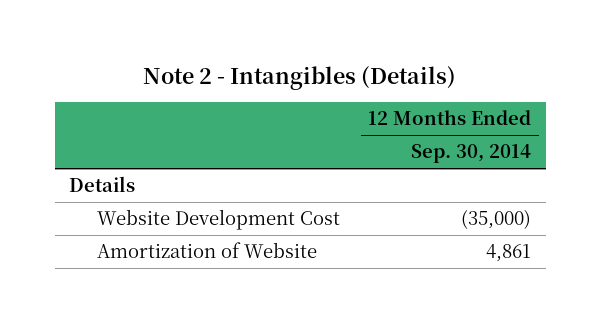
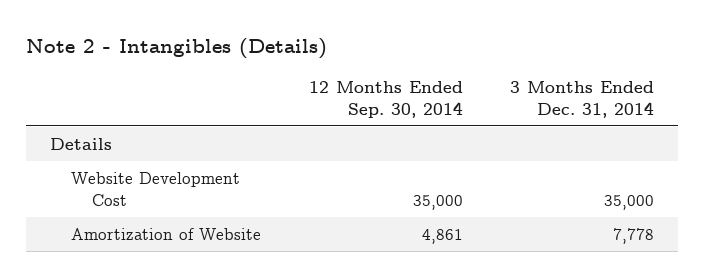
- | 12 Months Ended Sep. 30, 2014
+ | 12 Months Ended Sep. 30, 2014 | 3 Months Ended Dec. 31, 2014
- Website Development Cost | (35,000)
+ Website Development Cost | 35,000 | 35,000

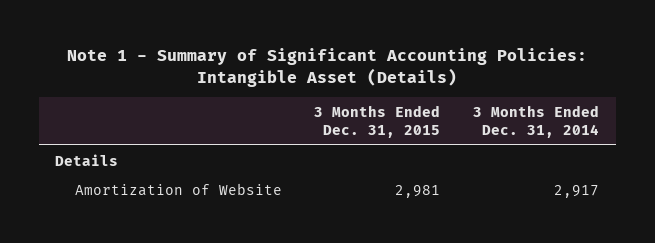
- Note 2 - Intangibles (Details)
+ Note 1 - Summary of Significant Accounting Policies: Intangible Asset (Details)
- | 12 Months Ended Sep. 30, 2014 | 3 Months Ended Dec. 31, 2014
+ | 3 Months Ended Dec. 31, 2015 | 3 Months Ended Dec. 31, 2014
- Website Development Cost | 35,000 | 35,000
- Amortization of Website | 4,861 | 7,778
+ Amortization of Website | 2,981 | 2,917

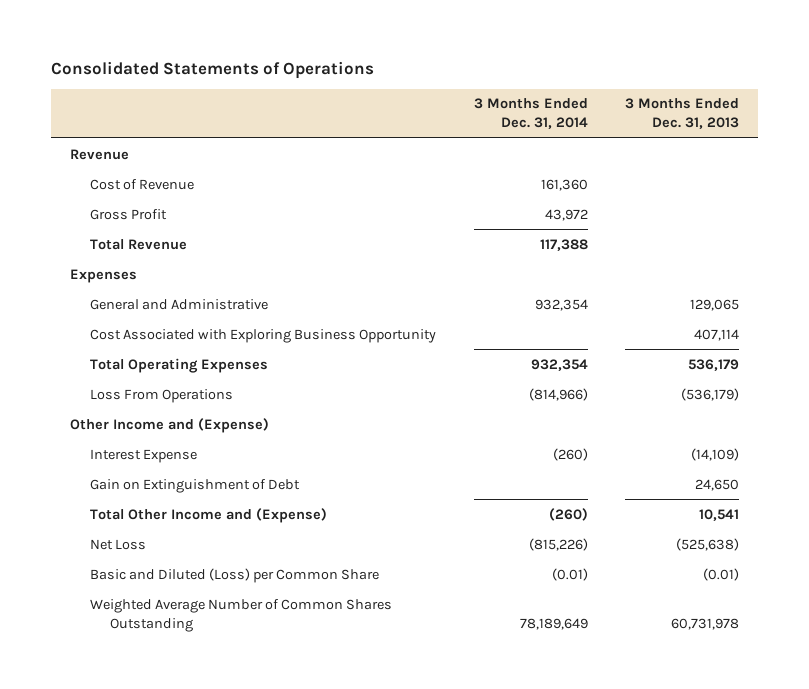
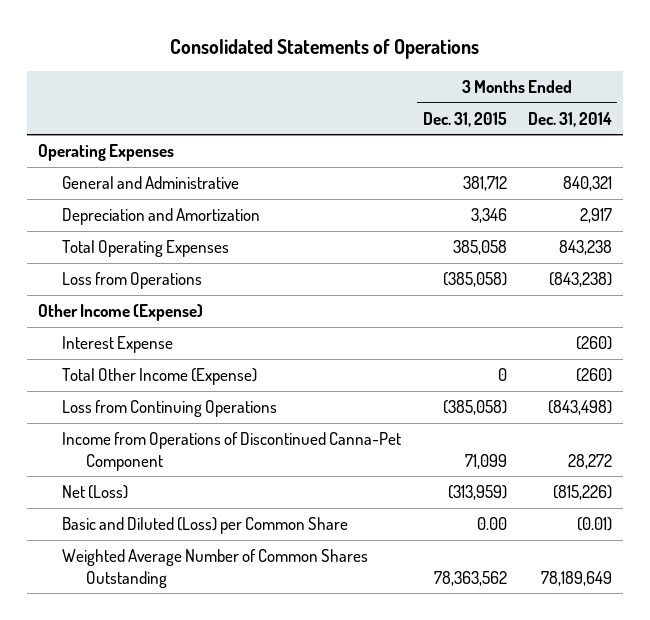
- | 3 Months Ended Dec. 31, 2014 | 3 Months Ended Dec. 31, 2013
+ | 3 Months Ended Dec. 31, 2015 | 3 Months Ended Dec. 31, 2014
- Revenue
- Cost of Revenue | 161,360 |
- Gross Profit | 43,972 |
- Total Revenue | 117,388 |
- Expenses
- General and Administrative | 932,354 | 129,065
- Cost Associated with Exploring Business Opportunity | | 407,114
- Total Operating Expenses | 932,354 | 536,179
- Loss From Operations | (814,966) | (536,179)
- Other Income and (Expense)
+ Operating Expenses
+ General and Administrative | 381,712 | 840,321
+ Depreciation and Amortization | 3,346 | 2,917
+ Total Operating Expenses | 385,058 | 843,238
+ Loss from Operations | (385,058) | (843,238)
+ Other Income (Expense)
- Gain on Extinguishment of Debt | | 24,650
- Total Other Income and (Expense) | (260) | 10,541
- Net Loss | (815,226) | (525,638)
+ Total Other Income (Expense) | 0 | (260)
+ Loss from Continuing Operations | (385,058) | (843,498)
+ Income from Operations of Discontinued Canna-Pet Component | 71,099 | 28,272
+ Net (Loss) | (313,959) | (815,226)

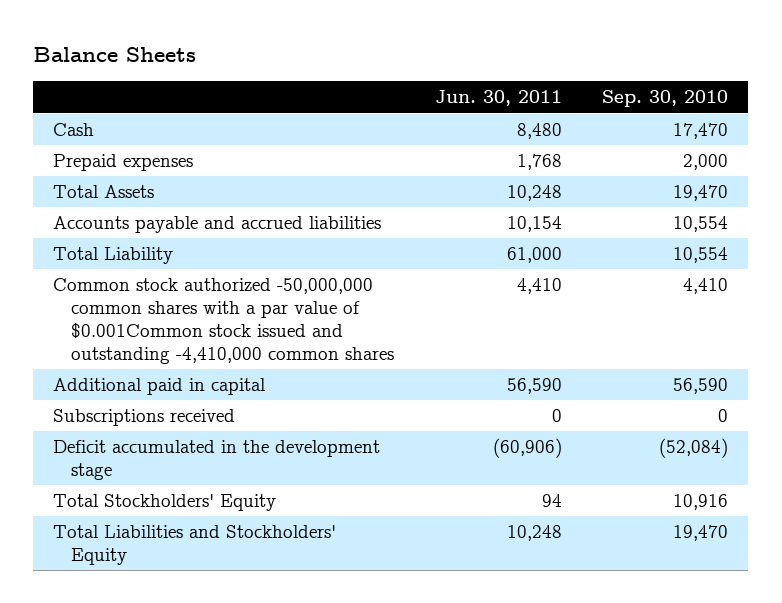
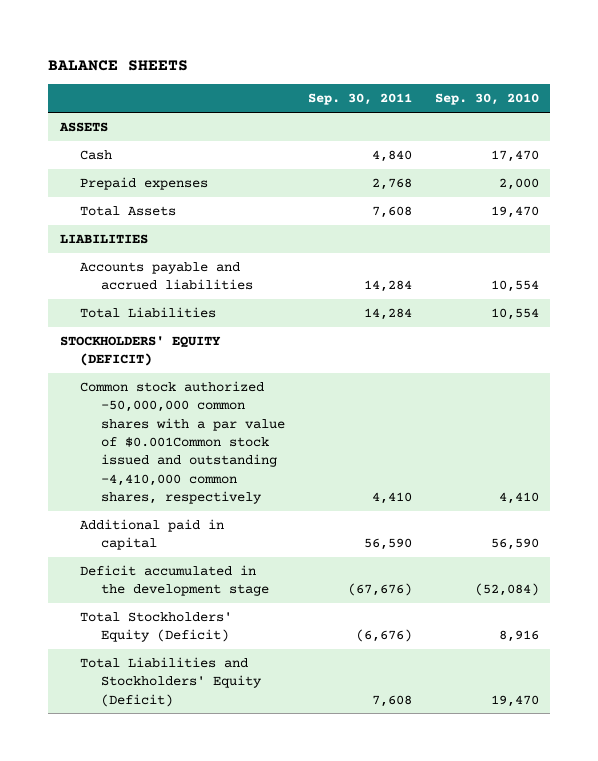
- Balance Sheets
+ BALANCE SHEETS
- | Jun. 30, 2011 | Sep. 30, 2010
+ | Sep. 30, 2011 | Sep. 30, 2010
+ ASSETS
+ LIABILITIES
- Total Liability | 61,000 | 10,554
- Common stock authorized -50,000,000 common shares with a par value of $0.001Common stock issued and outstanding -4,410,000 common shares | 4,410 | 4,410
+ Total Liabilities | 14,284 | 10,554
+ STOCKHOLDERS' EQUITY (DEFICIT)
+ Common stock authorized -50,000,000 common shares with a par value of $0.001Common stock issued and outstanding -4,410,000 common shares, respectively | 4,410 | 4,410
- Subscriptions received | 0 | 0
- Total Stockholders' Equity | 94 | 10,916
- Total Liabilities and Stockholders' Equity | 10,248 | 19,470
+ Total Stockholders' Equity (Deficit) | (6,676) | 8,916
+ Total Liabilities and Stockholders' Equity (Deficit) | 7,608 | 19,470

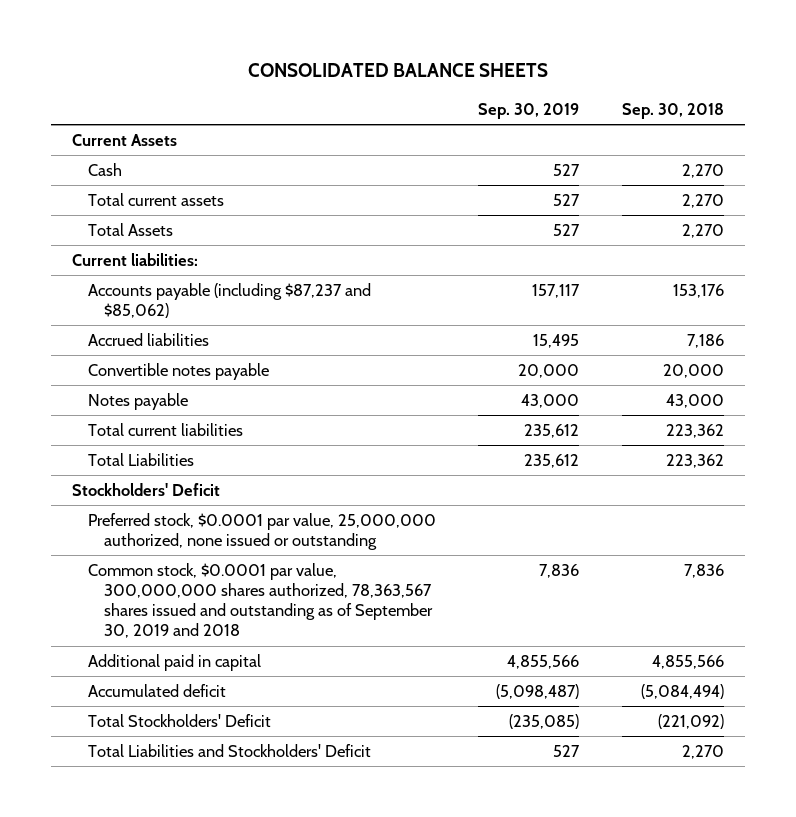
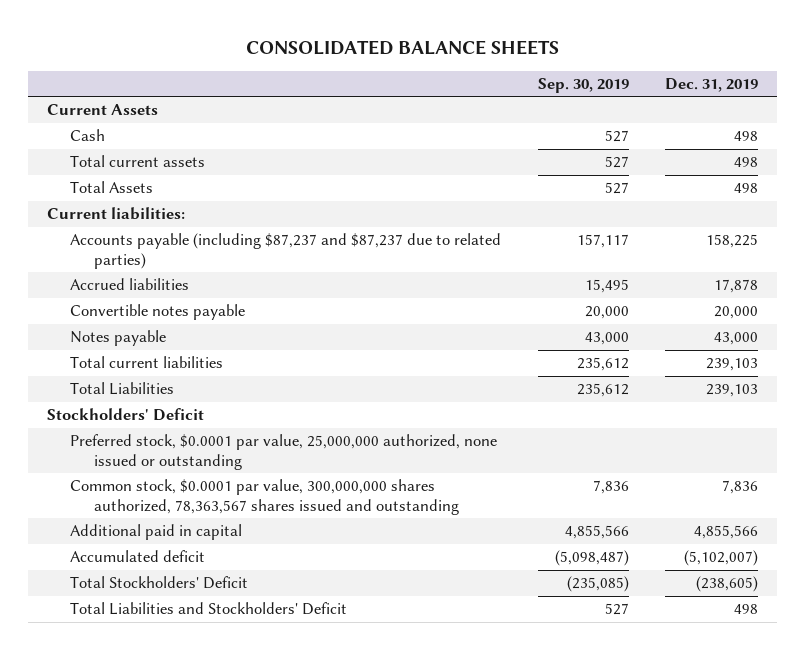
- | Sep. 30, 2019 | Sep. 30, 2018
+ | Sep. 30, 2019 | Dec. 31, 2019
- Accounts payable (including $87,237 and $85,062) | 157,117 | 153,176
+ Accounts payable (including $87,237 and $87,237 due to related parties) | 157,117 | 158,225
- Common stock, $0.0001 par value, 300,000,000 shares authorized, 78,363,567 shares issued and outstanding as of September 30, 2019 and 2018 | 7,836 | 7,836
+ Common stock, $0.0001 par value, 300,000,000 shares authorized, 78,363,567 shares issued and outstanding | 7,836 | 7,836

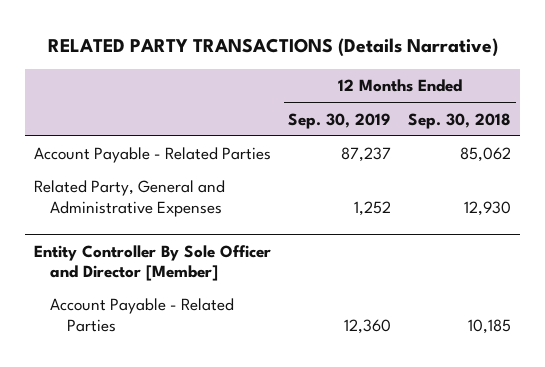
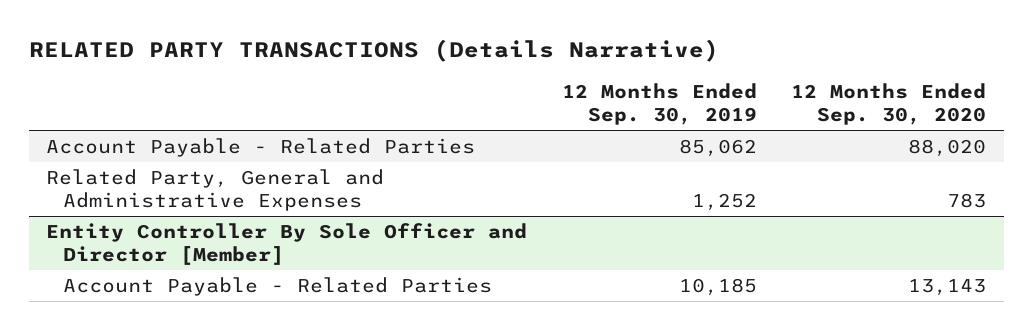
- | 12 Months Ended Sep. 30, 2019 | 12 Months Ended Sep. 30, 2018
+ | 12 Months Ended Sep. 30, 2019 | 12 Months Ended Sep. 30, 2020
- Account Payable - Related Parties | 87,237 | 85,062
+ Account Payable - Related Parties | 85,062 | 88,020
@ Entity Controller By Sole Officer and Director [Member]
- Account Payable - Related Parties | 12,360 | 10,185
+ Account Payable - Related Parties | 10,185 | 13,143

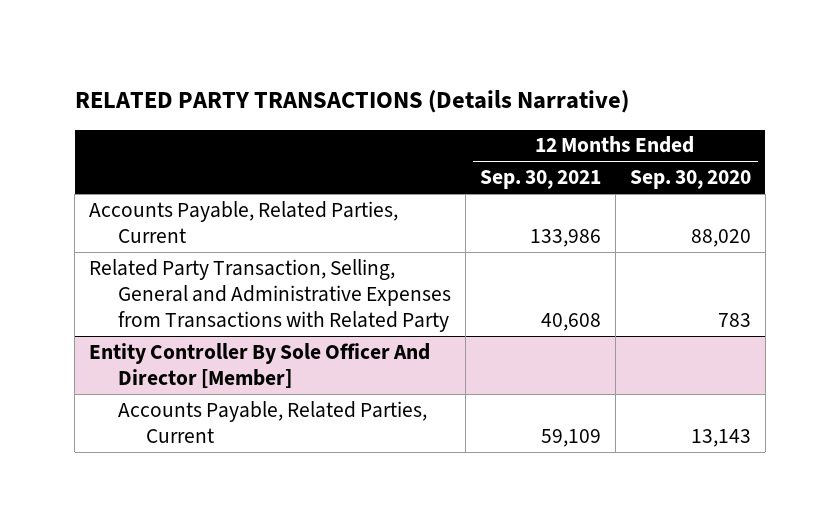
- | 12 Months Ended Sep. 30, 2019 | 12 Months Ended Sep. 30, 2020
+ | 12 Months Ended Sep. 30, 2021 | 12 Months Ended Sep. 30, 2020
- Account Payable - Related Parties | 85,062 | 88,020
- Related Party, General and Administrative Expenses | 1,252 | 783
- Entity Controller By Sole Officer and Director [Member]
- Account Payable - Related Parties | 10,185 | 13,143
+ Accounts Payable, Related Parties, Current | 133,986 | 88,020
+ Related Party Transaction, Selling, General and Administrative Expenses from Transactions with Related Party | 40,608 | 783
+ Entity Controller By Sole Officer And Director [Member]
+ Accounts Payable, Related Parties, Current | 59,109 | 13,143

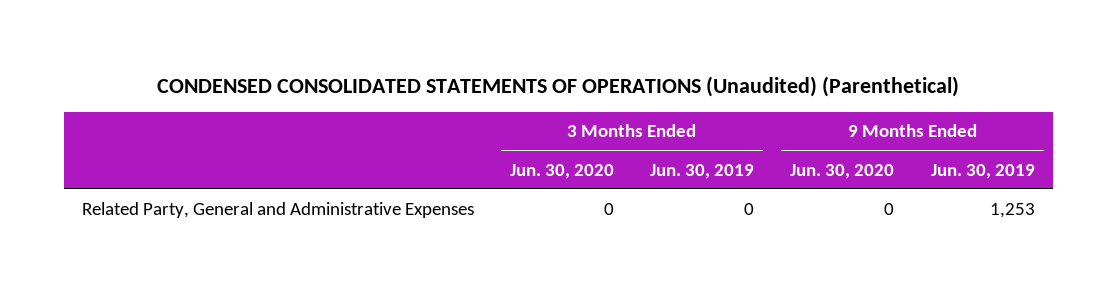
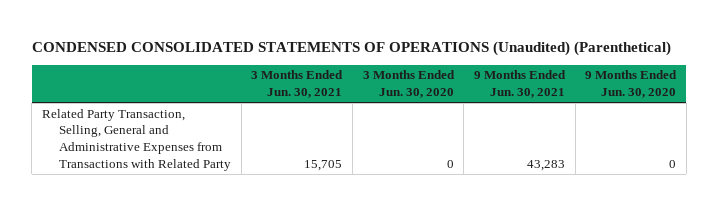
- | 3 Months Ended Jun. 30, 2020 | 3 Months Ended Jun. 30, 2019 | 9 Months Ended Jun. 30, 2020 | 9 Months Ended Jun. 30, 2019
+ | 3 Months Ended Jun. 30, 2021 | 3 Months Ended Jun. 30, 2020 | 9 Months Ended Jun. 30, 2021 | 9 Months Ended Jun. 30, 2020
- Related Party, General and Administrative Expenses | 0 | 0 | 0 | 1,253
+ Related Party Transaction, Selling, General and Administrative Expenses from Transactions with Related Party | 15,705 | 0 | 43,283 | 0

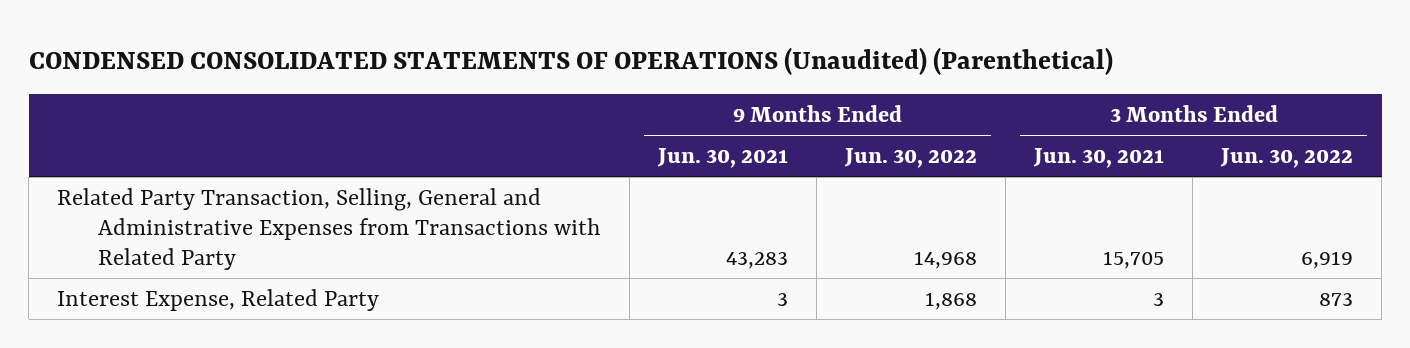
- | 3 Months Ended Jun. 30, 2021 | 3 Months Ended Jun. 30, 2020 | 9 Months Ended Jun. 30, 2021 | 9 Months Ended Jun. 30, 2020
+ | 9 Months Ended Jun. 30, 2021 | 9 Months Ended Jun. 30, 2022 | 3 Months Ended Jun. 30, 2021 | 3 Months Ended Jun. 30, 2022
+ Interest Expense, Related Party | 3 | 1,868 | 3 | 873

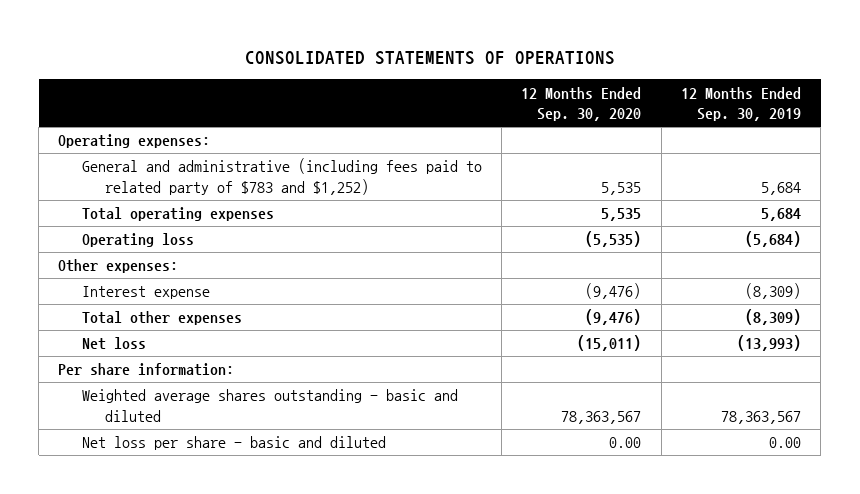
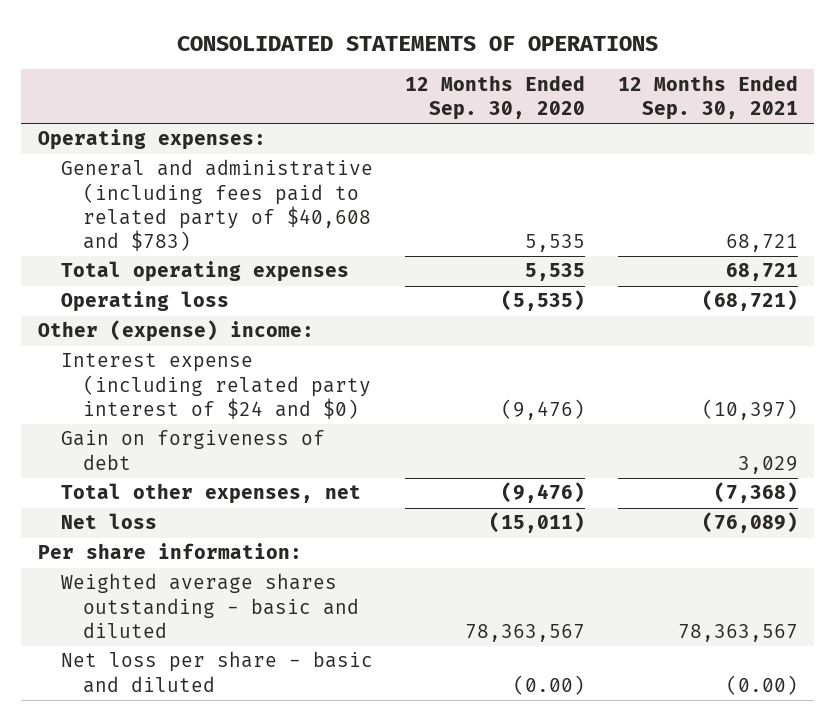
- | 12 Months Ended Sep. 30, 2020 | 12 Months Ended Sep. 30, 2019
+ | 12 Months Ended Sep. 30, 2020 | 12 Months Ended Sep. 30, 2021
- General and administrative (including fees paid to related party of $783 and $1,252) | 5,535 | 5,684
+ General and administrative (including fees paid to related party of $40,608 and $783) | 5,535 | 68,721
- Other expenses:
- Interest expense | (9,476) | (8,309)
- Total other expenses | (9,476) | (8,309)
+ Other (expense) income:
+ Interest expense (including related party interest of $24 and $0) | (9,476) | (10,397)
+ Gain on forgiveness of debt | | 3,029
+ Total other expenses, net | (9,476) | (7,368)
- Net loss per share - basic and diluted | 0.00 | 0.00
+ Net loss per share - basic and diluted | (0.00) | (0.00)

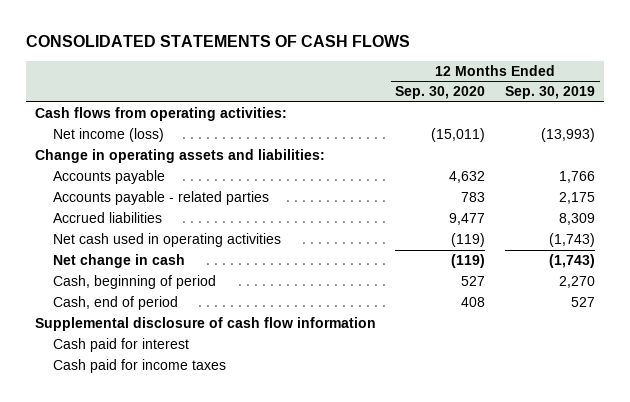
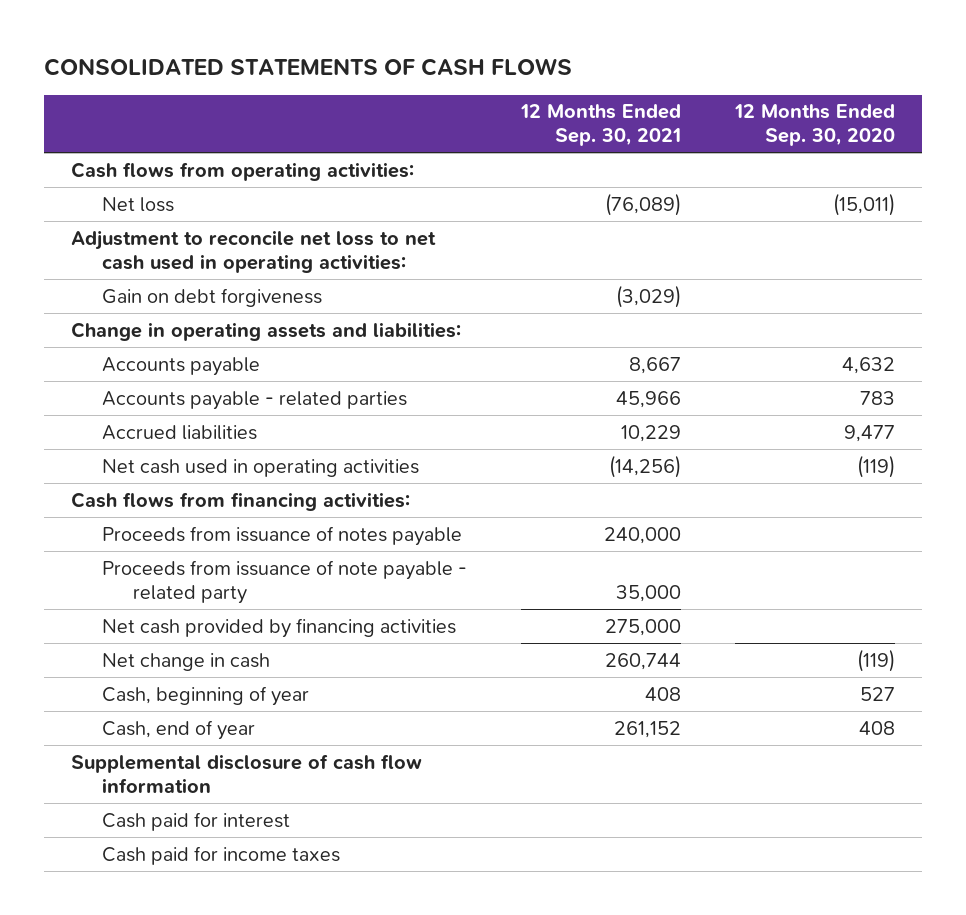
- | 12 Months Ended Sep. 30, 2020 | 12 Months Ended Sep. 30, 2019
+ | 12 Months Ended Sep. 30, 2021 | 12 Months Ended Sep. 30, 2020
- Net income (loss) | (15,011) | (13,993)
+ Net loss | (76,089) | (15,011)
+ Adjustment to reconcile net loss to net cash used in operating activities:
+ Gain on debt forgiveness | (3,029) |
+ Cash flows from financing activities:
+ Proceeds from issuance of notes payable | 240,000 |
+ Proceeds from issuance of note payable - related party | 35,000 |
+ Net cash provided by financing activities | 275,000 |
- Cash, beginning of period | 527 | 2,270
- Cash, end of period | 408 | 527
+ Cash, beginning of year | 408 | 527
+ Cash, end of year | 261,152 | 408

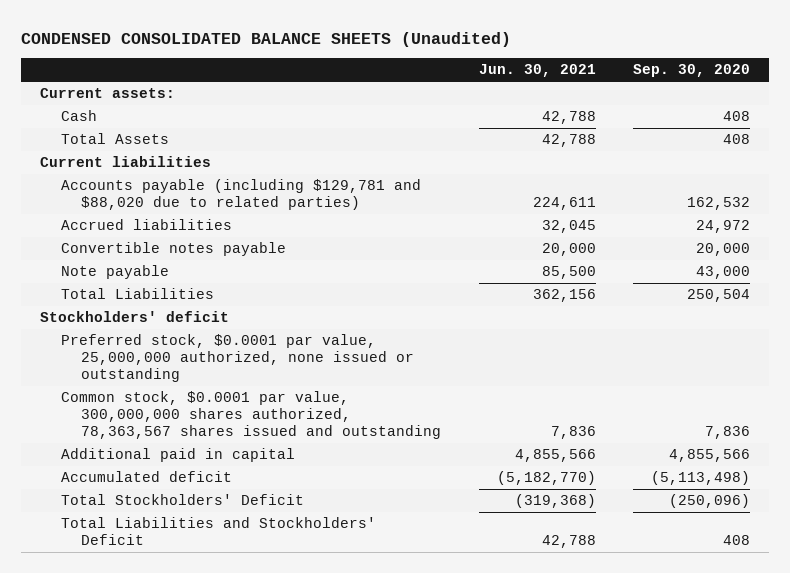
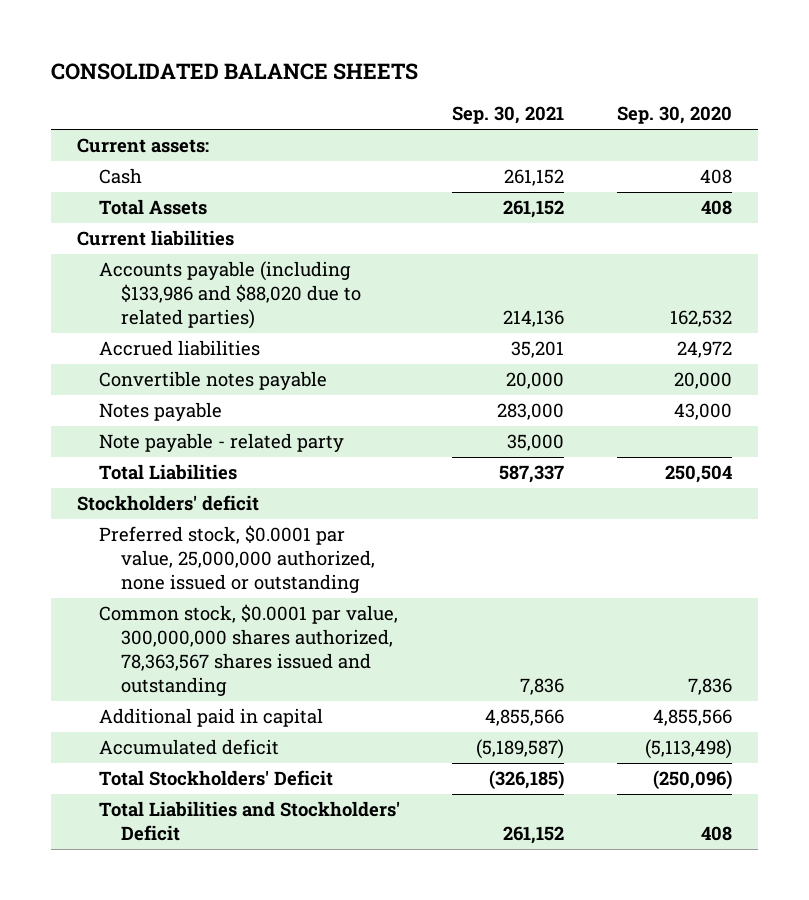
- CONDENSED CONSOLIDATED BALANCE SHEETS (Unaudited)
+ CONSOLIDATED BALANCE SHEETS
- | Jun. 30, 2021 | Sep. 30, 2020
+ | Sep. 30, 2021 | Sep. 30, 2020
- Accounts payable (including $129,781 and $88,020 due to related parties) | 224,611 | 162,532
+ Accounts payable (including $133,986 and $88,020 due to related parties) | 214,136 | 162,532
- Note payable | 85,500 | 43,000
+ Notes payable | 283,000 | 43,000
+ Note payable - related party | 35,000 |

